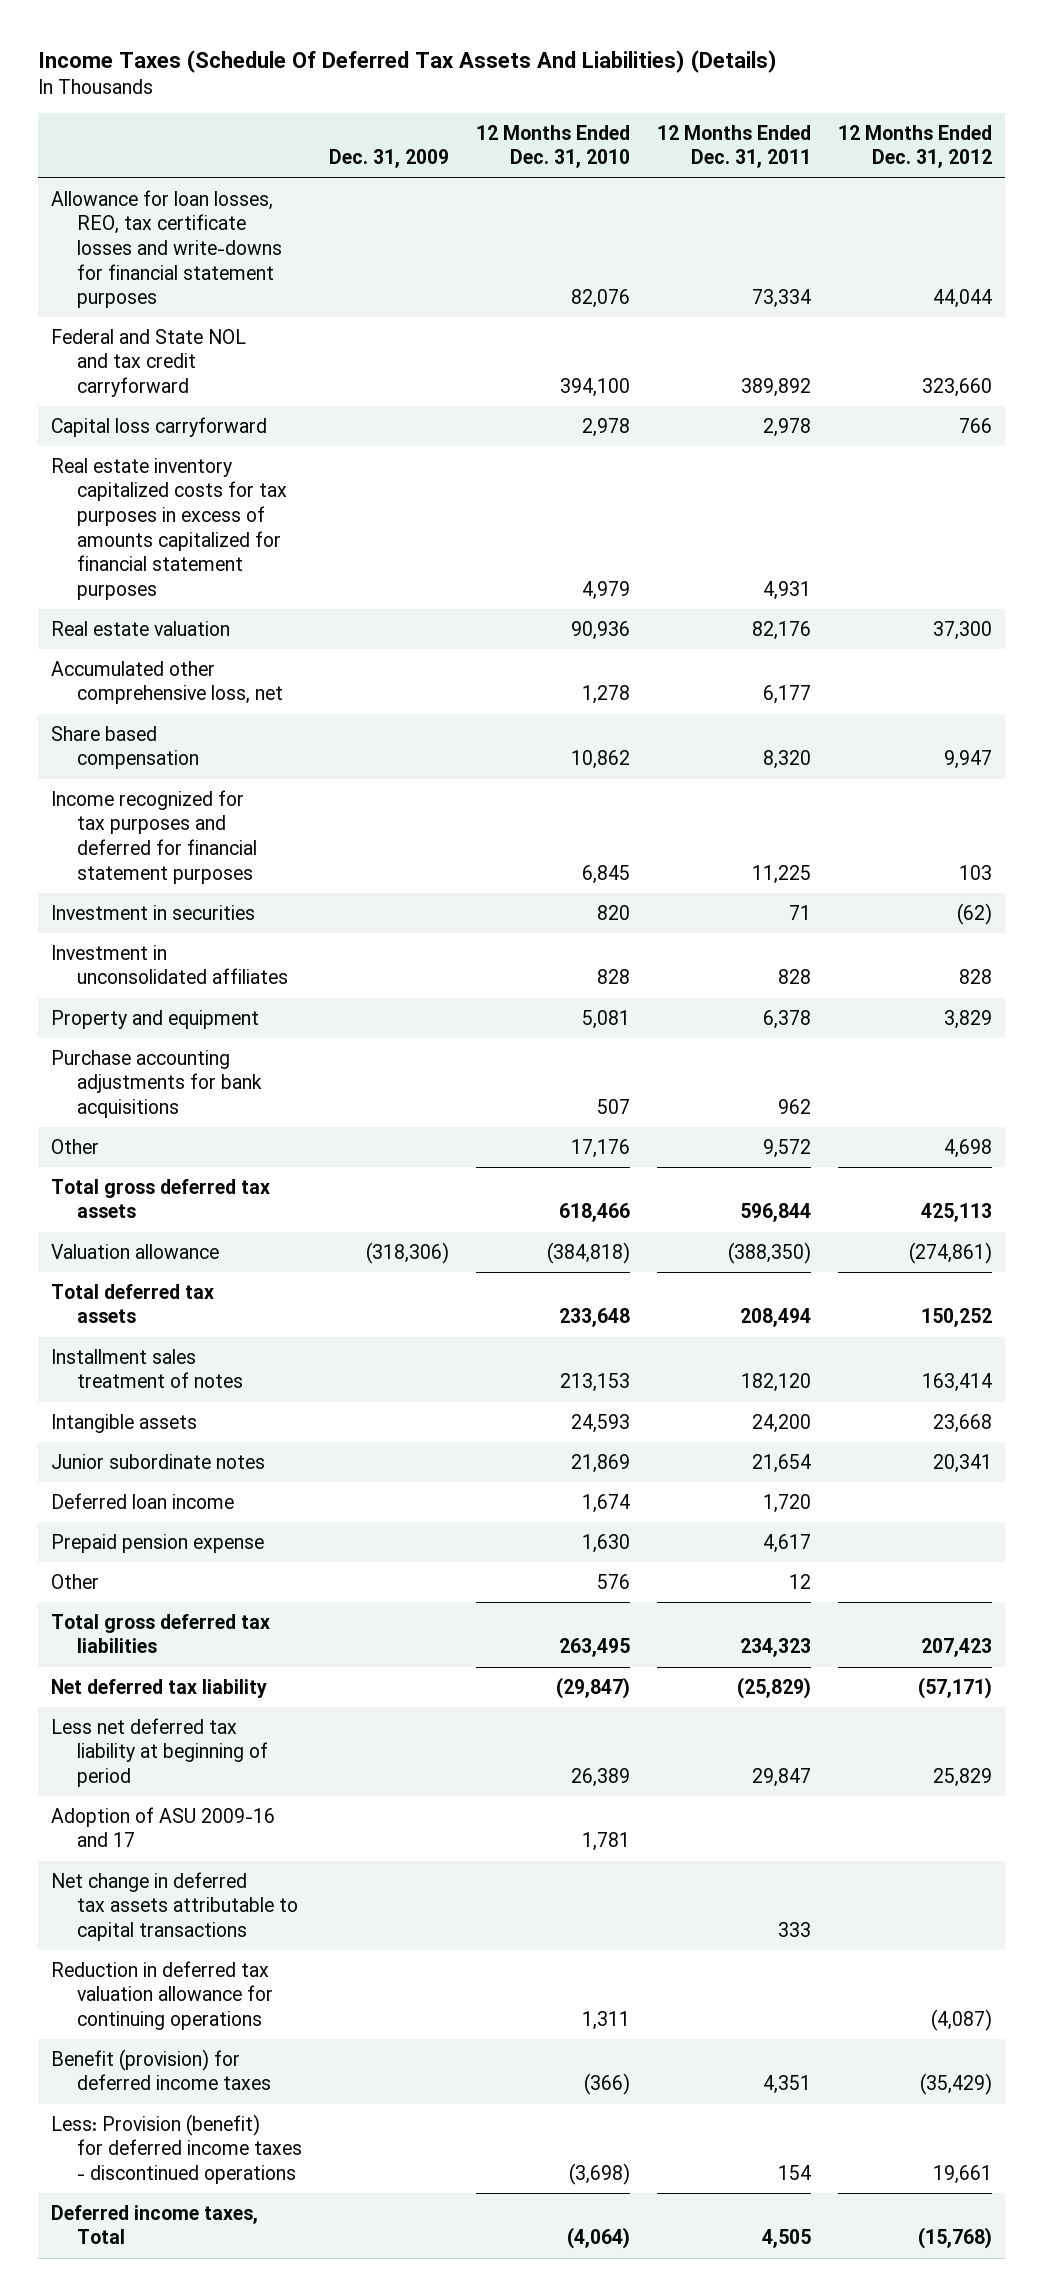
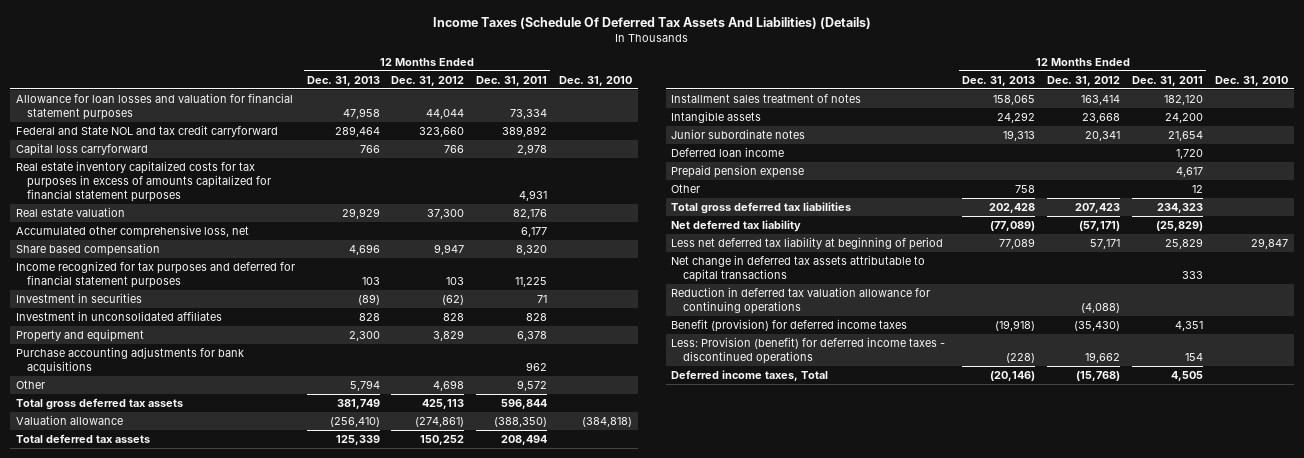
- | Dec. 31, 2009 | 12 Months Ended Dec. 31, 2010 | 12 Months Ended Dec. 31, 2011 | 12 Months Ended Dec. 31, 2012
+ | 12 Months Ended Dec. 31, 2013 | 12 Months Ended Dec. 31, 2012 | 12 Months Ended Dec. 31, 2011 | Dec. 31, 2010
- Allowance for loan losses, REO, tax certificate losses and write-downs for financial statement purposes | | 82,076 | 73,334 | 44,044
+ Allowance for loan losses and valuation for financial statement purposes | 47,958 | 44,044 | 73,334 |
- Less net deferred tax liability at beginning of period | | 26,389 | 29,847 | 25,829
- Adoption of ASU 2009-16 and 17 | | 1,781 | |
+ Less net deferred tax liability at beginning of period | 77,089 | 57,171 | 25,829 | 29,847
- Reduction in deferred tax valuation allowance for continuing operations | | 1,311 | | (4,087)
- Benefit (provision) for deferred income taxes | | (366) | 4,351 | (35,429)
- Less: Provision (benefit) for deferred income taxes - discontinued operations | | (3,698) | 154 | 19,661
+ Reduction in deferred tax valuation allowance for continuing operations | | (4,088) | |
+ Benefit (provision) for deferred income taxes | (19,918) | (35,430) | 4,351 |
+ Less: Provision (benefit) for deferred income taxes - discontinued operations | (228) | 19,662 | 154 |

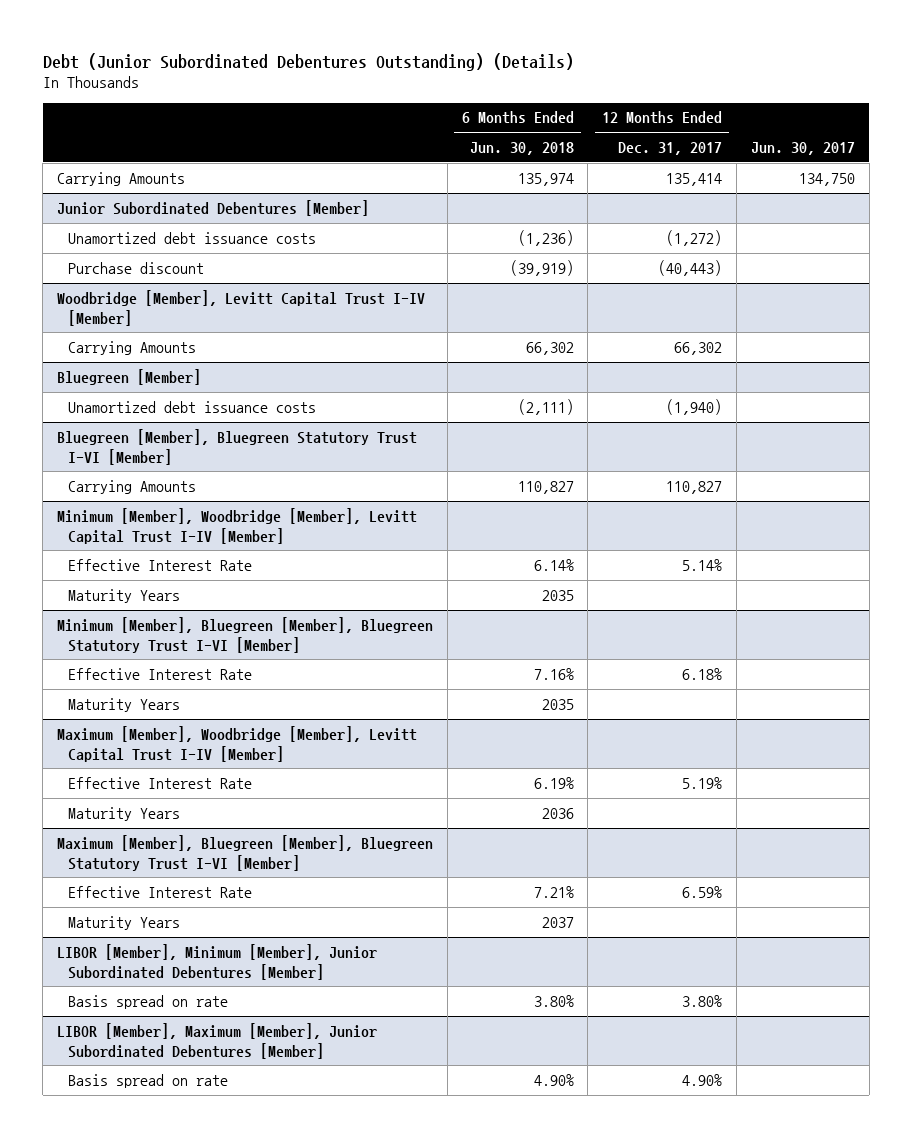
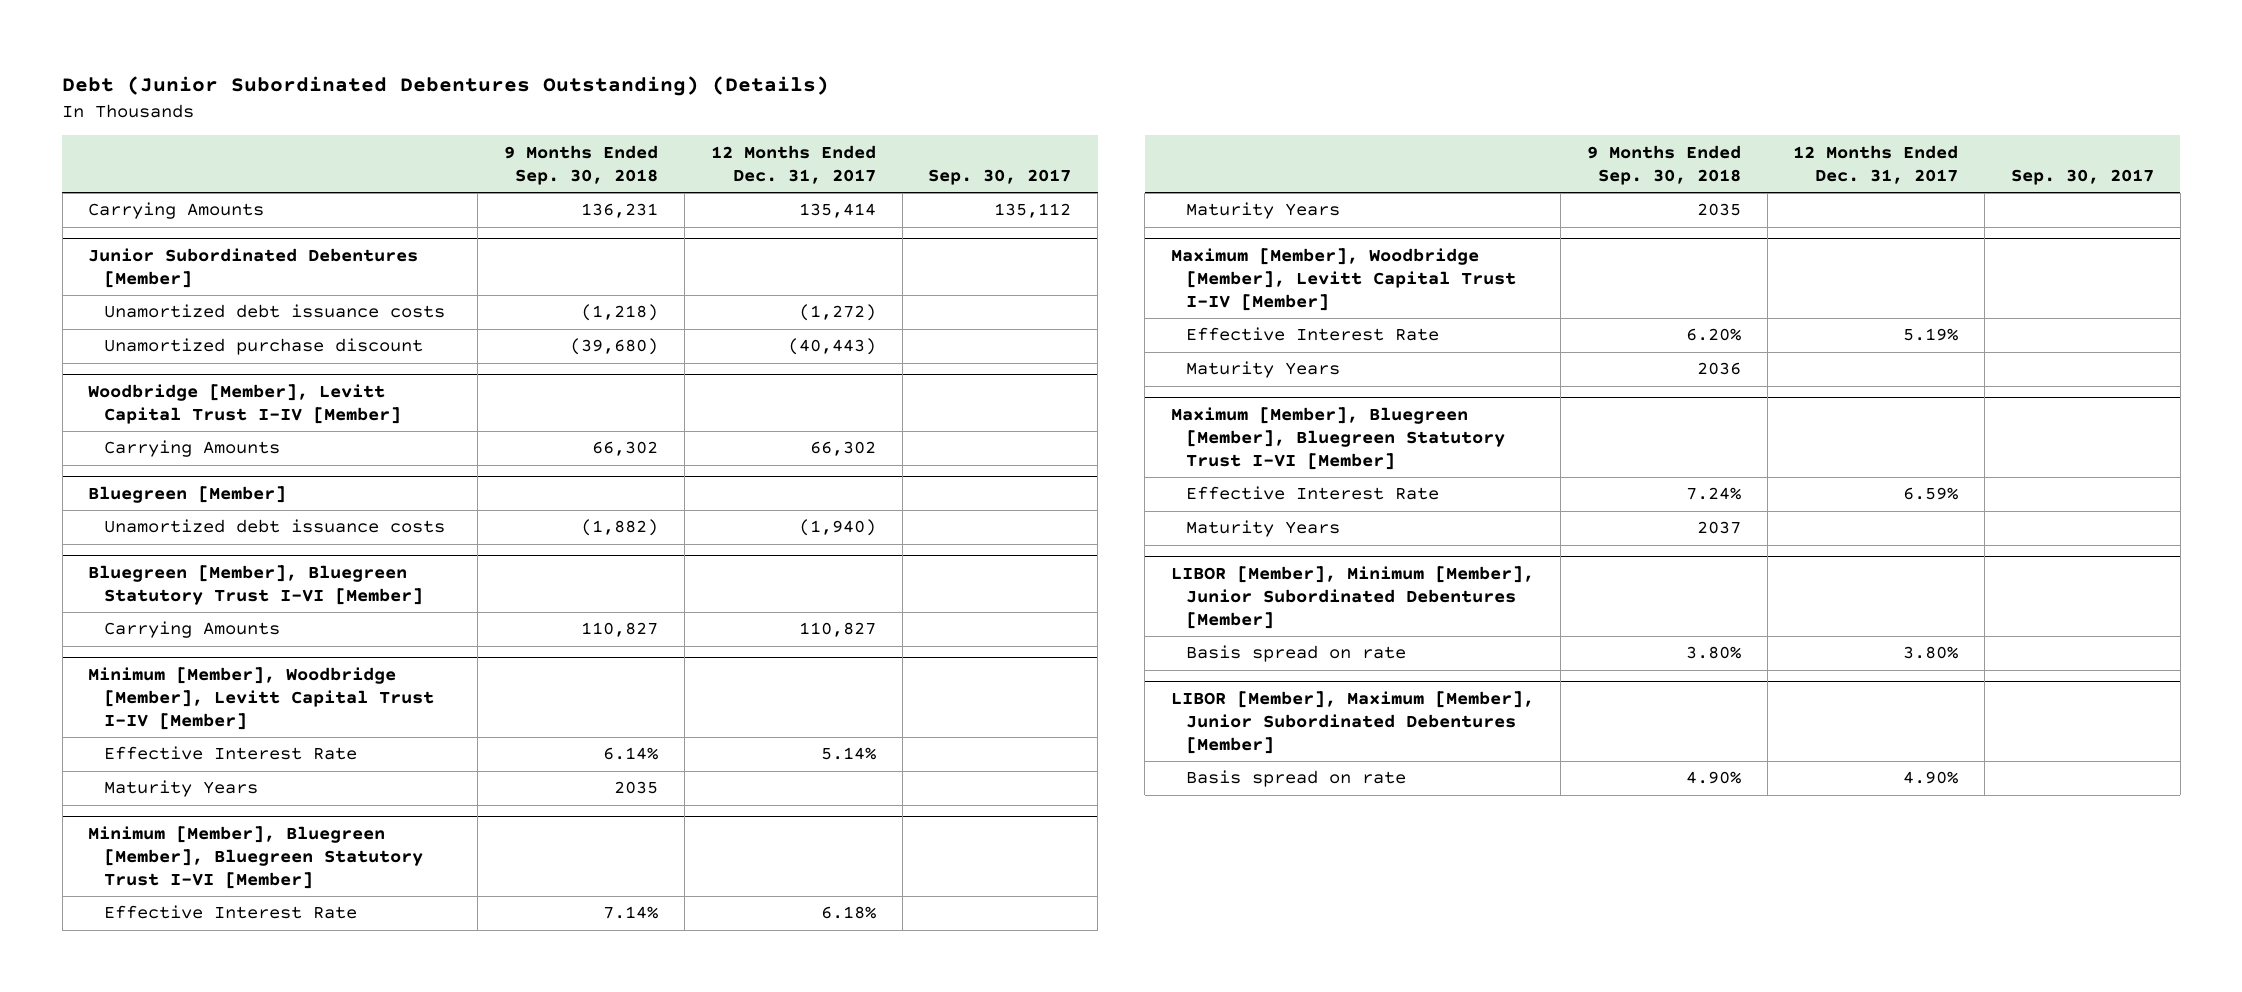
- | 6 Months Ended Jun. 30, 2018 | 12 Months Ended Dec. 31, 2017 | Jun. 30, 2017
+ | 9 Months Ended Sep. 30, 2018 | 12 Months Ended Dec. 31, 2017 | Sep. 30, 2017
@ Junior Subordinated Debentures [Member]
- Purchase discount | (39,919) | (40,443) |
+ Unamortized purchase discount | (39,680) | (40,443) |

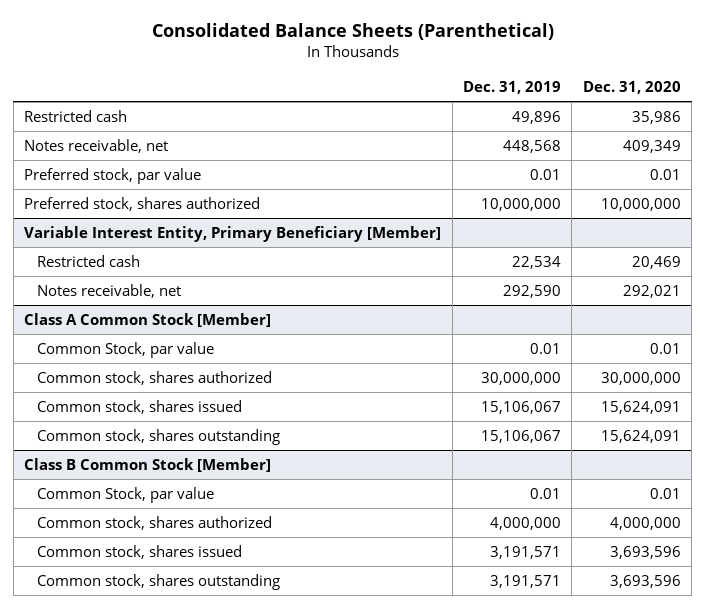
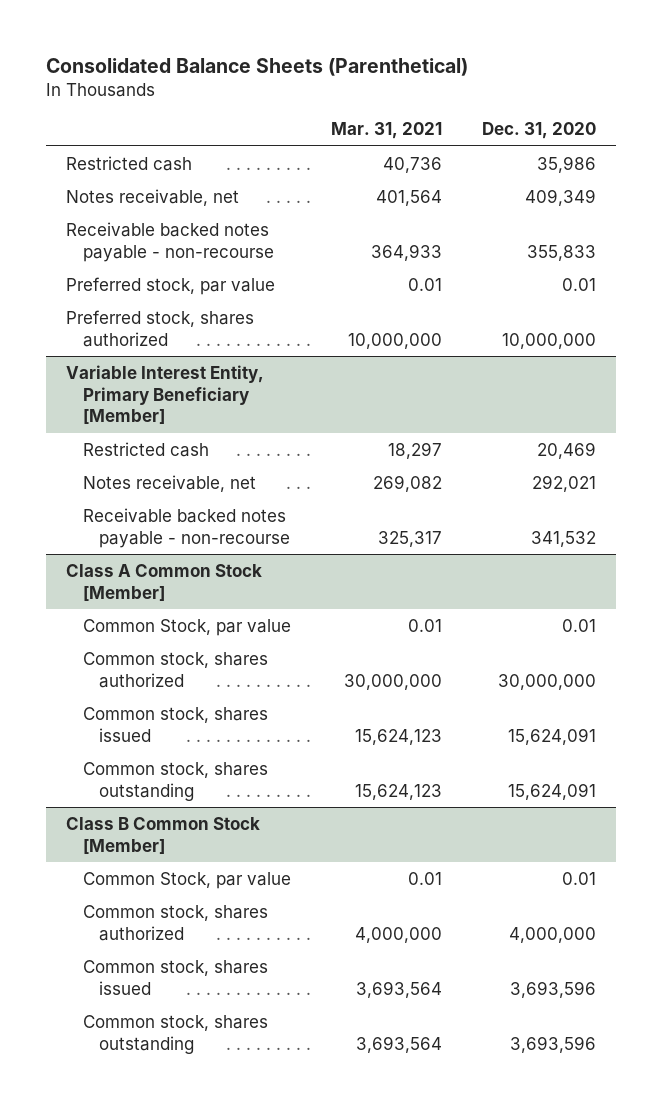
- | Dec. 31, 2019 | Dec. 31, 2020
+ | Mar. 31, 2021 | Dec. 31, 2020
+ Receivable backed notes payable - non-recourse | 364,933 | 355,833
@ Variable Interest Entity, Primary Beneficiary [Member]
+ Receivable backed notes payable - non-recourse | 325,317 | 341,532

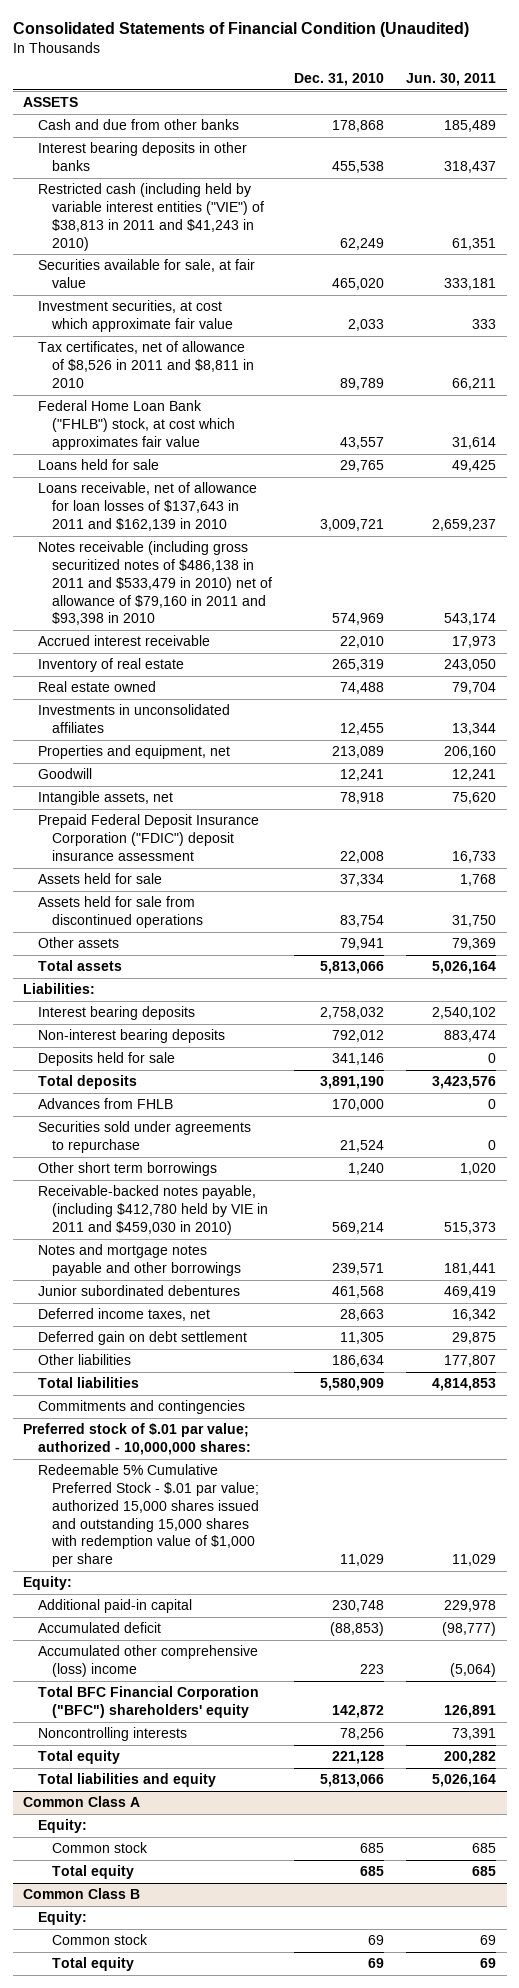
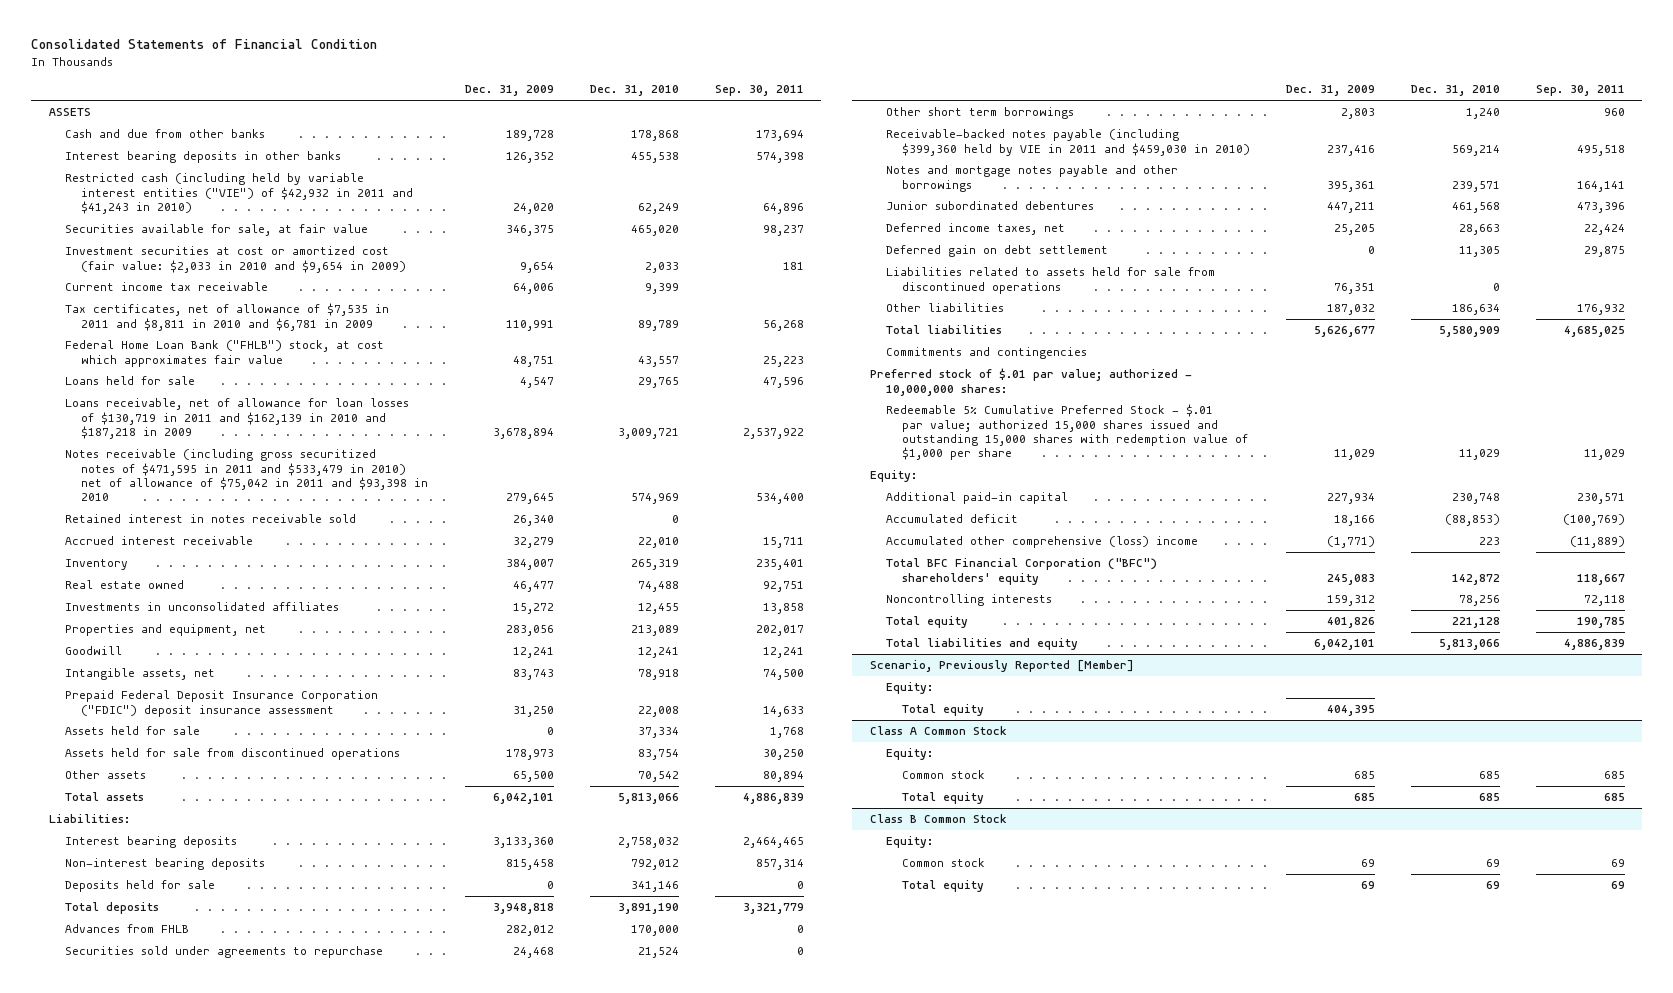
- Consolidated Statements of Financial Condition (Unaudited)
+ Consolidated Statements of Financial Condition
- | Dec. 31, 2010 | Jun. 30, 2011
+ | Dec. 31, 2009 | Dec. 31, 2010 | Sep. 30, 2011
- Restricted cash (including held by variable interest entities ("VIE") of $38,813 in 2011 and $41,243 in 2010) | 62,249 | 61,351
+ Restricted cash (including held by variable interest entities ("VIE") of $42,932 in 2011 and $41,243 in 2010) | 24,020 | 62,249 | 64,896
- Investment securities, at cost which approximate fair value | 2,033 | 333
- Tax certificates, net of allowance of $8,526 in 2011 and $8,811 in 2010 | 89,789 | 66,211
+ Investment securities at cost or amortized cost (fair value: $2,033 in 2010 and $9,654 in 2009) | 9,654 | 2,033 | 181
+ Current income tax receivable | 64,006 | 9,399 |
+ Tax certificates, net of allowance of $7,535 in 2011 and $8,811 in 2010 and $6,781 in 2009 | 110,991 | 89,789 | 56,268
- Loans receivable, net of allowance for loan losses of $137,643 in 2011 and $162,139 in 2010 | 3,009,721 | 2,659,237
- Notes receivable (including gross securitized notes of $486,138 in 2011 and $533,479 in 2010) net of allowance of $79,160 in 2011 and $93,398 in 2010 | 574,969 | 543,174
+ Loans receivable, net of allowance for loan losses of $130,719 in 2011 and $162,139 in 2010 and $187,218 in 2009 | 3,678,894 | 3,009,721 | 2,537,922
+ Notes receivable (including gross securitized notes of $471,595 in 2011 and $533,479 in 2010) net of allowance of $75,042 in 2011 and $93,398 in 2010 | 279,645 | 574,969 | 534,400
+ Retained interest in notes receivable sold | 26,340 | 0 |
- Inventory of real estate | 265,319 | 243,050
+ Inventory | 384,007 | 265,319 | 235,401
- Other assets | 79,941 | 79,369
+ Other assets | 65,500 | 70,542 | 80,894
- Receivable-backed notes payable, (including $412,780 held by VIE in 2011 and $459,030 in 2010) | 569,214 | 515,373
+ Receivable-backed notes payable (including $399,360 held by VIE in 2011 and $459,030 in 2010) | 237,416 | 569,214 | 495,518
+ Liabilities related to assets held for sale from discontinued operations | 76,351 | 0 |
- Common Class A
+ Scenario, Previously Reported [Member]
+ Total equity | 404,395 | |
+ Class A Common Stock
+ Equity:
- Common Class B
+ Class B Common Stock

